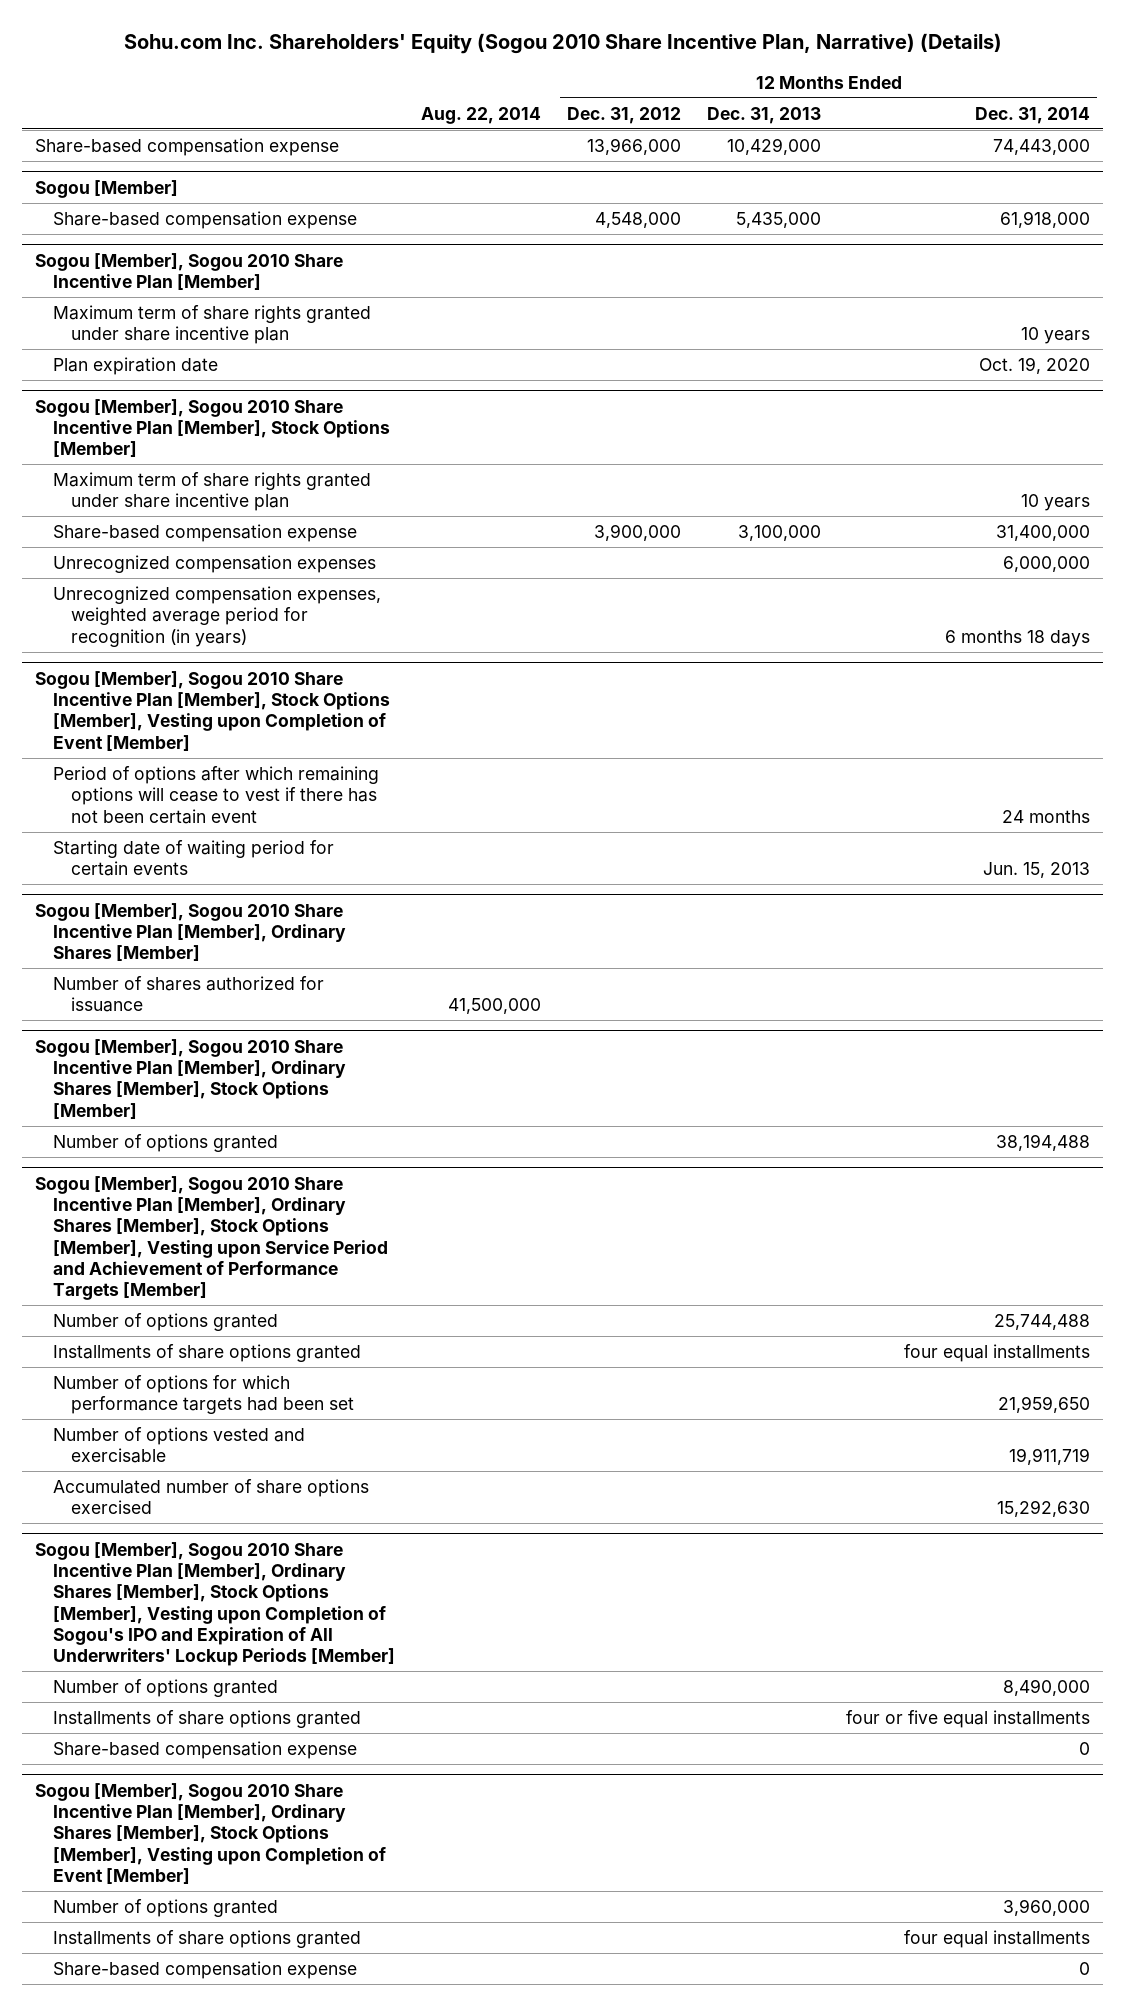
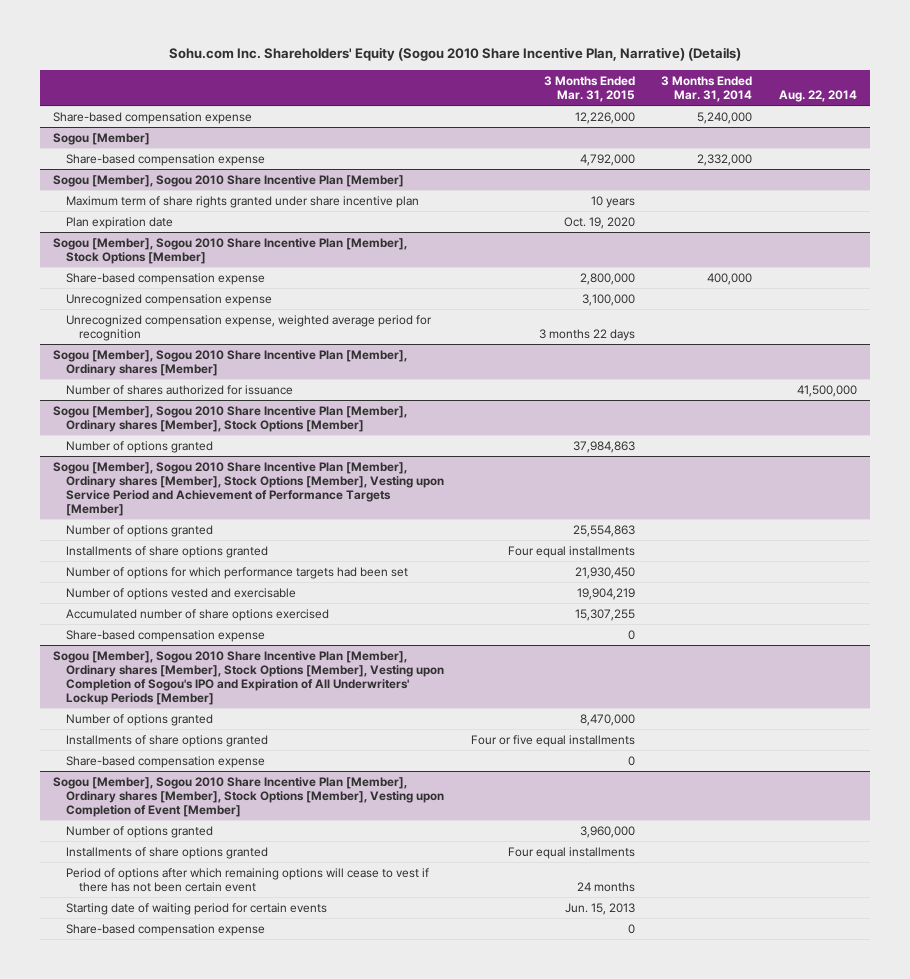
- | Aug. 22, 2014 | 12 Months Ended Dec. 31, 2012 | 12 Months Ended Dec. 31, 2013 | 12 Months Ended Dec. 31, 2014
+ | 3 Months Ended Mar. 31, 2015 | 3 Months Ended Mar. 31, 2014 | Aug. 22, 2014
@ Sogou [Member], Sogou 2010 Share Incentive Plan [Member], Stock Options [Member]
- Maximum term of share rights granted under share incentive plan | | | | 10 years
- Unrecognized compensation expenses | | | | 6,000,000
- Unrecognized compensation expenses, weighted average period for recognition (in years) | | | | 6 months 18 days
- Sogou [Member], Sogou 2010 Share Incentive Plan [Member], Stock Options [Member], Vesting upon Completion of Event [Member]
- Period of options after which remaining options will cease to vest if there has not been certain event | | | | 24 months
- Starting date of waiting period for certain events | | | | Jun. 15, 2013
- Sogou [Member], Sogou 2010 Share Incentive Plan [Member], Ordinary Shares [Member]
@ Sogou [Member], Sogou 2010 Share Incentive Plan [Member], Stock Options [Member]
+ Unrecognized compensation expense | 3,100,000 | |
+ Unrecognized compensation expense, weighted average period for recognition | 3 months 22 days | |
+ Sogou [Member], Sogou 2010 Share Incentive Plan [Member], Ordinary shares [Member]
- Sogou [Member], Sogou 2010 Share Incentive Plan [Member], Ordinary Shares [Member], Stock Options [Member]
+ Sogou [Member], Sogou 2010 Share Incentive Plan [Member], Ordinary shares [Member], Stock Options [Member]
- Sogou [Member], Sogou 2010 Share Incentive Plan [Member], Ordinary Shares [Member], Stock Options [Member], Vesting upon Service Period and Achievement of Performance Targets [Member]
+ Sogou [Member], Sogou 2010 Share Incentive Plan [Member], Ordinary shares [Member], Stock Options [Member], Vesting upon Service Period and Achievement of Performance Targets [Member]
- Sogou [Member], Sogou 2010 Share Incentive Plan [Member], Ordinary Shares [Member], Stock Options [Member], Vesting upon Completion of Sogou's IPO and Expiration of All Underwriters' Lockup Periods [Member]
+ Share-based compensation expense | 0 | |
+ Sogou [Member], Sogou 2010 Share Incentive Plan [Member], Ordinary shares [Member], Stock Options [Member], Vesting upon Completion of Sogou's IPO and Expiration of All Underwriters' Lockup Periods [Member]
- Sogou [Member], Sogou 2010 Share Incentive Plan [Member], Ordinary Shares [Member], Stock Options [Member], Vesting upon Completion of Event [Member]
+ Sogou [Member], Sogou 2010 Share Incentive Plan [Member], Ordinary shares [Member], Stock Options [Member], Vesting upon Completion of Event [Member]
+ Period of options after which remaining options will cease to vest if there has not been certain event | 24 months | |
+ Starting date of waiting period for certain events | Jun. 15, 2013 | |

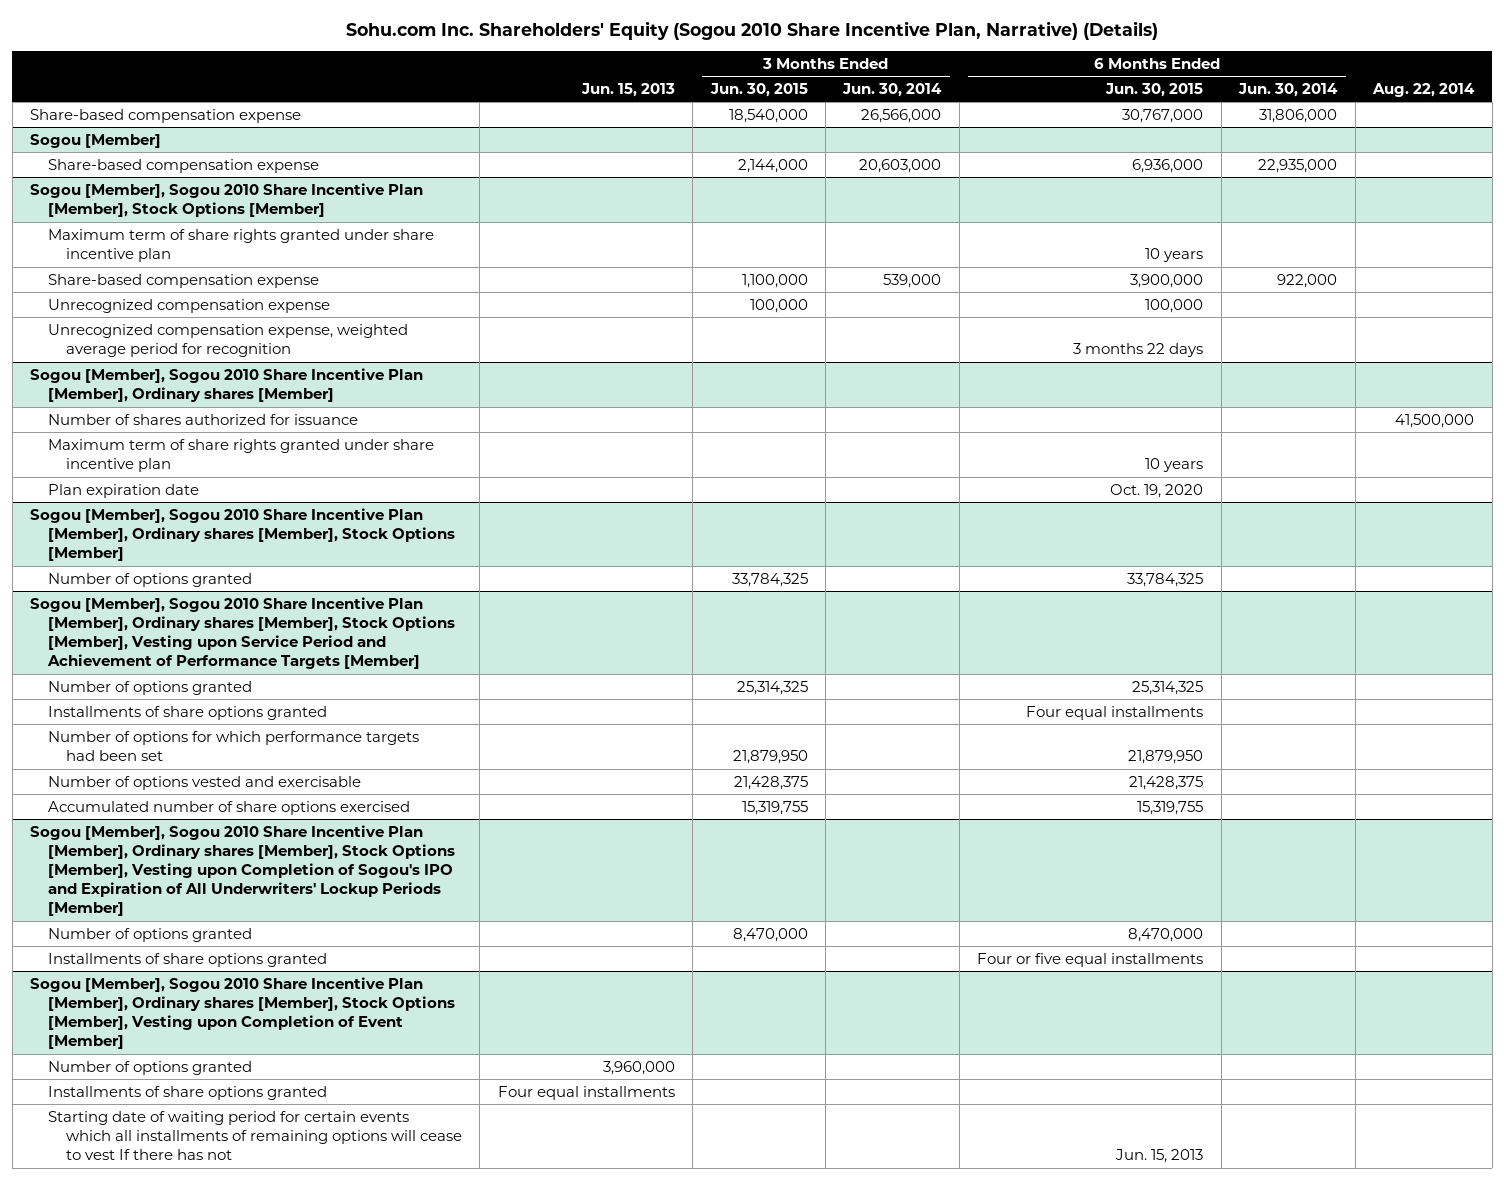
- | 3 Months Ended Mar. 31, 2015 | 3 Months Ended Mar. 31, 2014 | Aug. 22, 2014
+ | Jun. 15, 2013 | 3 Months Ended Jun. 30, 2015 | 3 Months Ended Jun. 30, 2014 | 6 Months Ended Jun. 30, 2015 | 6 Months Ended Jun. 30, 2014 | Aug. 22, 2014
- Sogou [Member], Sogou 2010 Share Incentive Plan [Member]
- Maximum term of share rights granted under share incentive plan | 10 years | |
- Plan expiration date | Oct. 19, 2020 | |
@ Sogou [Member], Sogou 2010 Share Incentive Plan [Member], Stock Options [Member]
+ Maximum term of share rights granted under share incentive plan | | | | 10 years | |
@ Sogou [Member], Sogou 2010 Share Incentive Plan [Member], Ordinary shares [Member]
+ Maximum term of share rights granted under share incentive plan | | | | 10 years | |
+ Plan expiration date | | | | Oct. 19, 2020 | |
@ Sogou [Member], Sogou 2010 Share Incentive Plan [Member], Ordinary shares [Member], Stock Options [Member], Vesting upon Service Period and Achievement of Performance Targets [Member]
- Share-based compensation expense | 0 | |
@ Sogou [Member], Sogou 2010 Share Incentive Plan [Member], Ordinary shares [Member], Stock Options [Member], Vesting upon Completion of Sogou's IPO and Expiration of All Underwriters' Lockup Periods [Member]
- Share-based compensation expense | 0 | |
@ Sogou [Member], Sogou 2010 Share Incentive Plan [Member], Ordinary shares [Member], Stock Options [Member], Vesting upon Completion of Event [Member]
- Period of options after which remaining options will cease to vest if there has not been certain event | 24 months | |
- Starting date of waiting period for certain events | Jun. 15, 2013 | |
- Share-based compensation expense | 0 | |
+ Starting date of waiting period for certain events which all installments of remaining options will cease to vest If there has not | | | | Jun. 15, 2013 | |

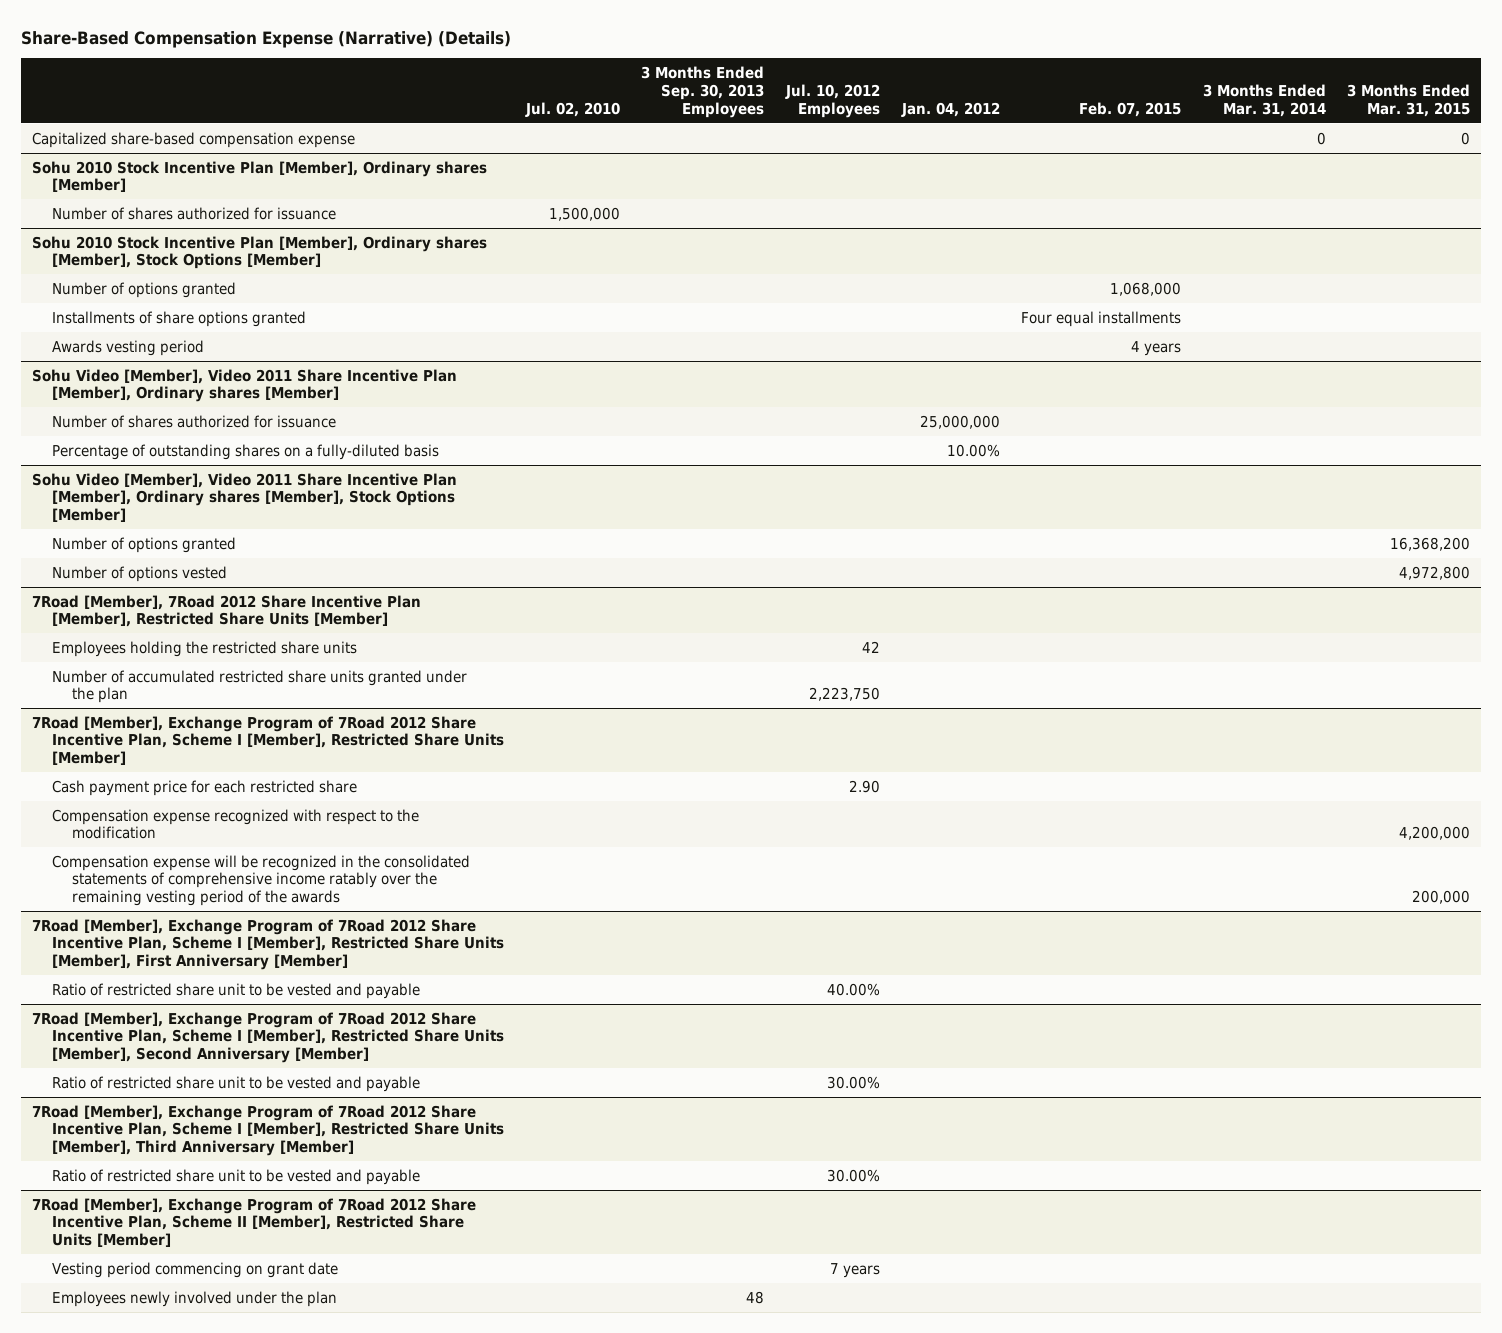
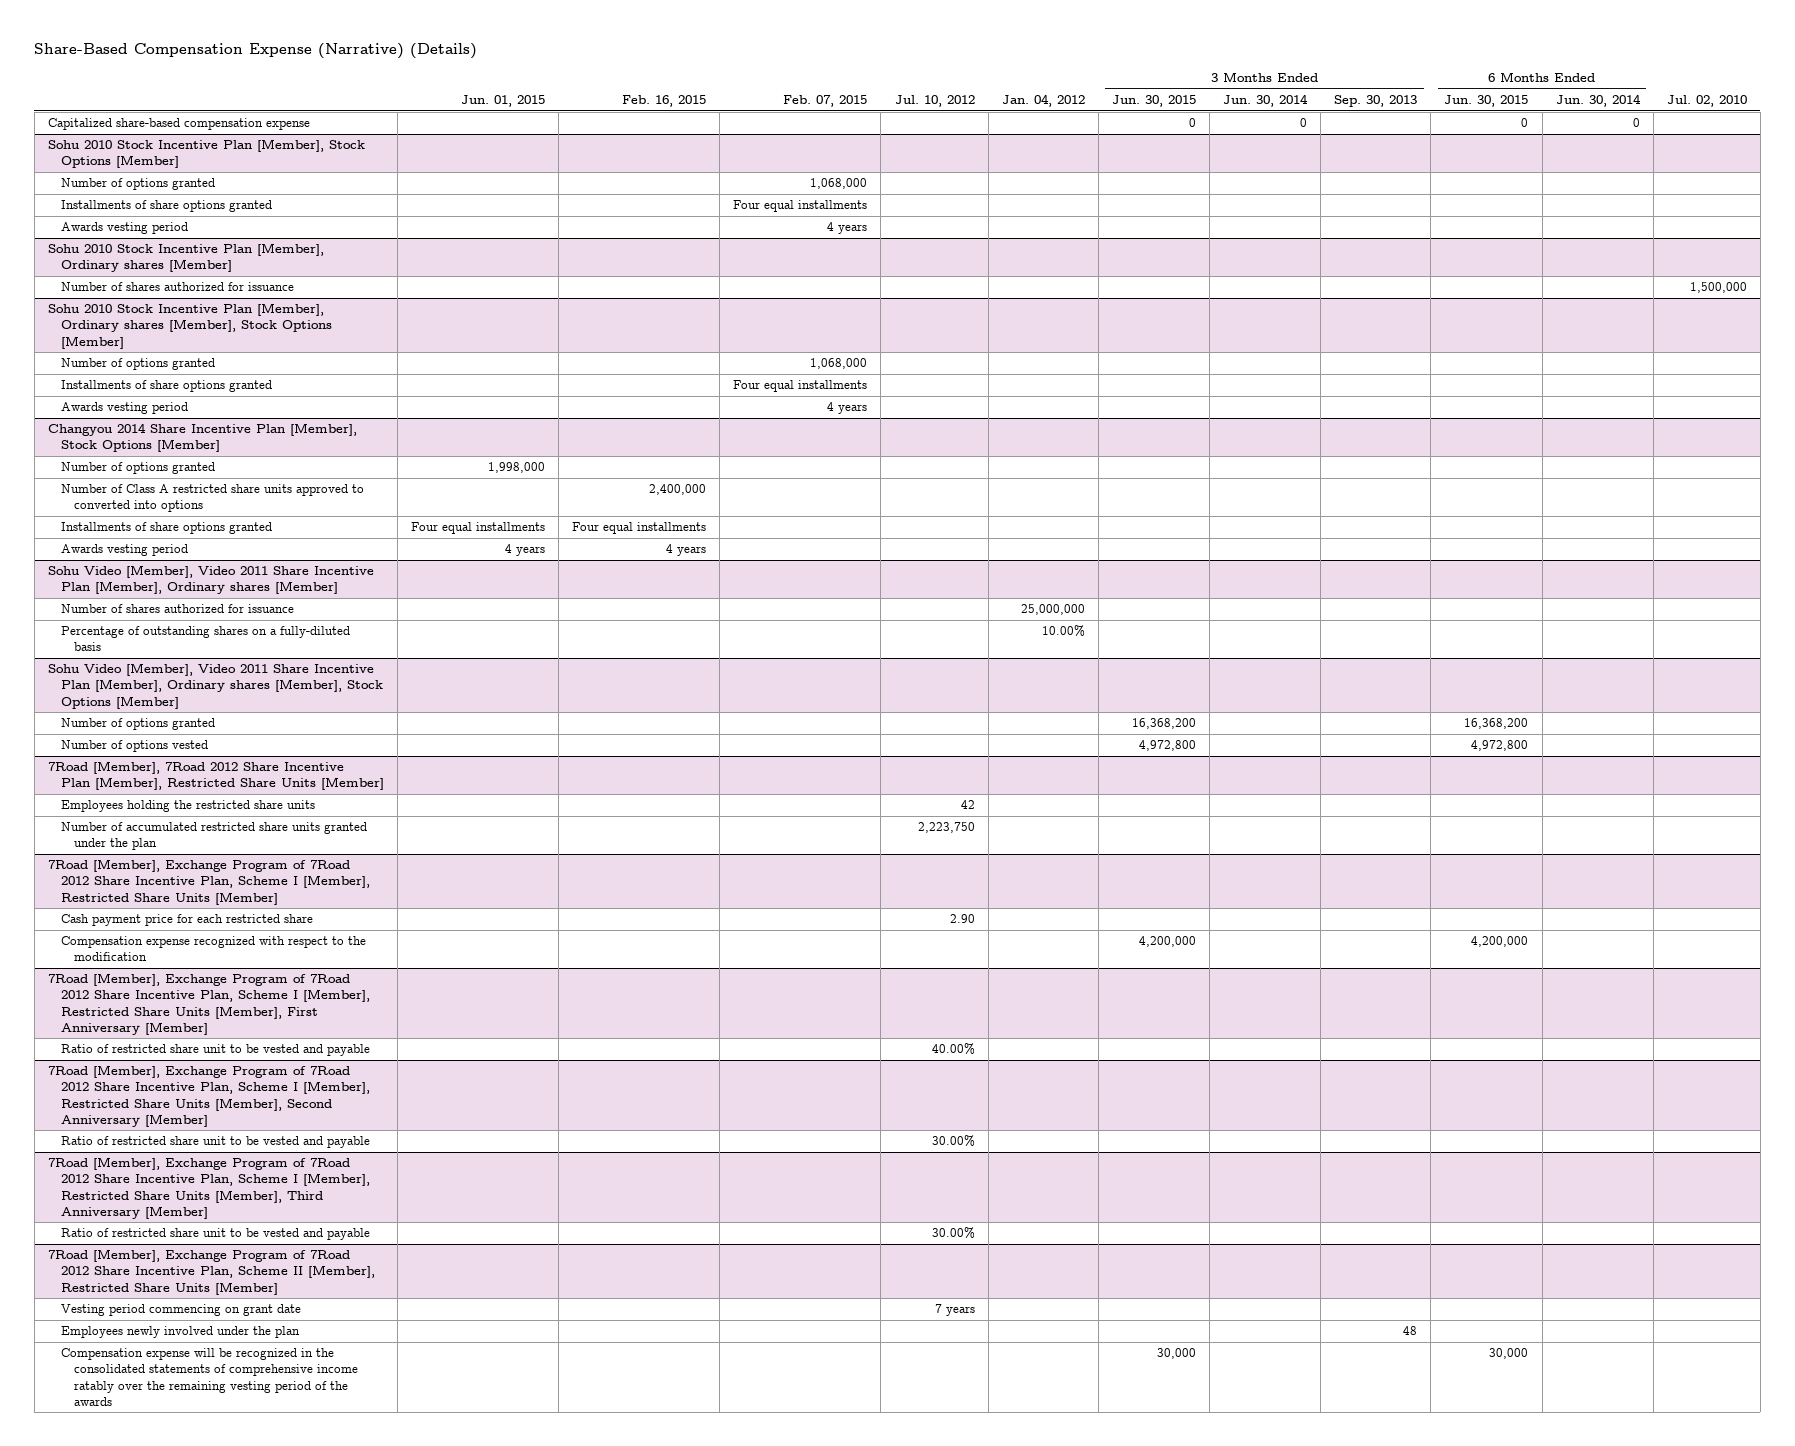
- | Jul. 02, 2010 | 3 Months Ended Sep. 30, 2013 Employees | Jul. 10, 2012 Employees | Jan. 04, 2012 | Feb. 07, 2015 | 3 Months Ended Mar. 31, 2014 | 3 Months Ended Mar. 31, 2015
+ | Jun. 01, 2015 | Feb. 16, 2015 | Feb. 07, 2015 | Jul. 10, 2012 | Jan. 04, 2012 | 3 Months Ended Jun. 30, 2015 | 3 Months Ended Jun. 30, 2014 | 3 Months Ended Sep. 30, 2013 | 6 Months Ended Jun. 30, 2015 | 6 Months Ended Jun. 30, 2014 | Jul. 02, 2010
+ Sohu 2010 Stock Incentive Plan [Member], Stock Options [Member]
+ Number of options granted | | | 1,068,000 | | | | | | | |
+ Installments of share options granted | | | Four equal installments | | | | | | | |
+ Awards vesting period | | | 4 years | | | | | | | |
+ Changyou 2014 Share Incentive Plan [Member], Stock Options [Member]
+ Number of options granted | 1,998,000 | | | | | | | | | |
+ Number of Class A restricted share units approved to converted into options | | 2,400,000 | | | | | | | | |
+ Installments of share options granted | Four equal installments | Four equal installments | | | | | | | | |
+ Awards vesting period | 4 years | 4 years | | | | | | | | |
@ 7Road [Member], Exchange Program of 7Road 2012 Share Incentive Plan, Scheme I [Member], Restricted Share Units [Member]
- Compensation expense will be recognized in the consolidated statements of comprehensive income ratably over the remaining vesting period of the awards | | | | | | | 200,000
@ 7Road [Member], Exchange Program of 7Road 2012 Share Incentive Plan, Scheme II [Member], Restricted Share Units [Member]
+ Compensation expense will be recognized in the consolidated statements of comprehensive income ratably over the remaining vesting period of the awards | | | | | | 30,000 | | | 30,000 | |

